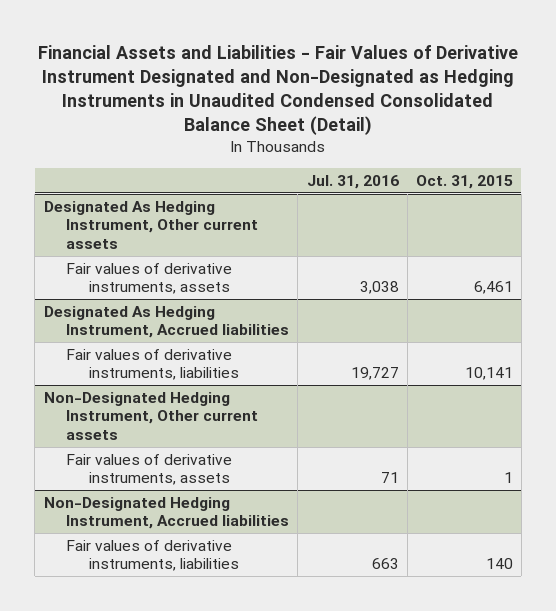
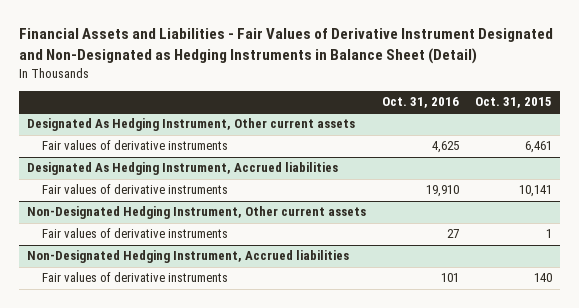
- Financial Assets and Liabilities - Fair Values of Derivative Instrument Designated and Non-Designated as Hedging Instruments in Unaudited Condensed Consolidated Balance Sheet (Detail)
+ Financial Assets and Liabilities - Fair Values of Derivative Instrument Designated and Non-Designated as Hedging Instruments in Balance Sheet (Detail)
- | Jul. 31, 2016 | Oct. 31, 2015
+ | Oct. 31, 2016 | Oct. 31, 2015
@ Designated As Hedging Instrument, Other current assets
- Fair values of derivative instruments, assets | 3,038 | 6,461
+ Fair values of derivative instruments | 4,625 | 6,461
@ Designated As Hedging Instrument, Accrued liabilities
- Fair values of derivative instruments, liabilities | 19,727 | 10,141
+ Fair values of derivative instruments | 19,910 | 10,141
@ Non-Designated Hedging Instrument, Other current assets
- Fair values of derivative instruments, assets | 71 | 1
+ Fair values of derivative instruments | 27 | 1
@ Non-Designated Hedging Instrument, Accrued liabilities
- Fair values of derivative instruments, liabilities | 663 | 140
+ Fair values of derivative instruments | 101 | 140

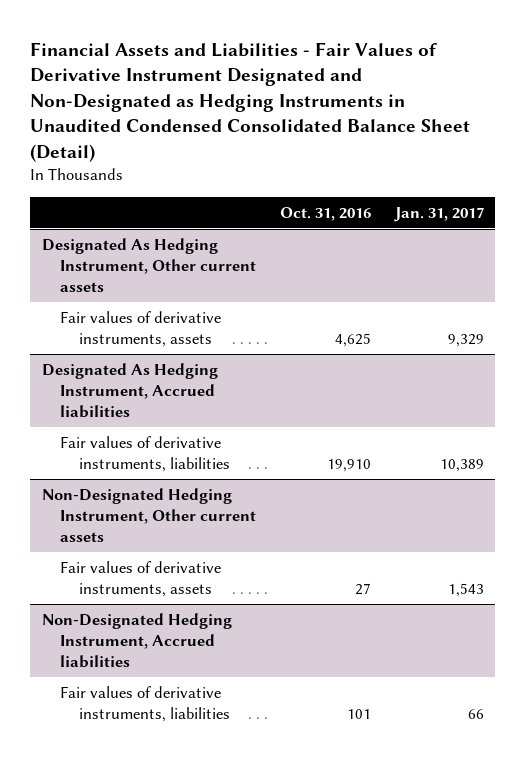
- Financial Assets and Liabilities - Fair Values of Derivative Instrument Designated and Non-Designated as Hedging Instruments in Balance Sheet (Detail)
+ Financial Assets and Liabilities - Fair Values of Derivative Instrument Designated and Non-Designated as Hedging Instruments in Unaudited Condensed Consolidated Balance Sheet (Detail)
- | Oct. 31, 2016 | Oct. 31, 2015
+ | Oct. 31, 2016 | Jan. 31, 2017
@ Designated As Hedging Instrument, Other current assets
- Fair values of derivative instruments | 4,625 | 6,461
+ Fair values of derivative instruments, assets | 4,625 | 9,329
@ Designated As Hedging Instrument, Accrued liabilities
- Fair values of derivative instruments | 19,910 | 10,141
+ Fair values of derivative instruments, liabilities | 19,910 | 10,389
@ Non-Designated Hedging Instrument, Other current assets
- Fair values of derivative instruments | 27 | 1
+ Fair values of derivative instruments, assets | 27 | 1,543
@ Non-Designated Hedging Instrument, Accrued liabilities
- Fair values of derivative instruments | 101 | 140
+ Fair values of derivative instruments, liabilities | 101 | 66

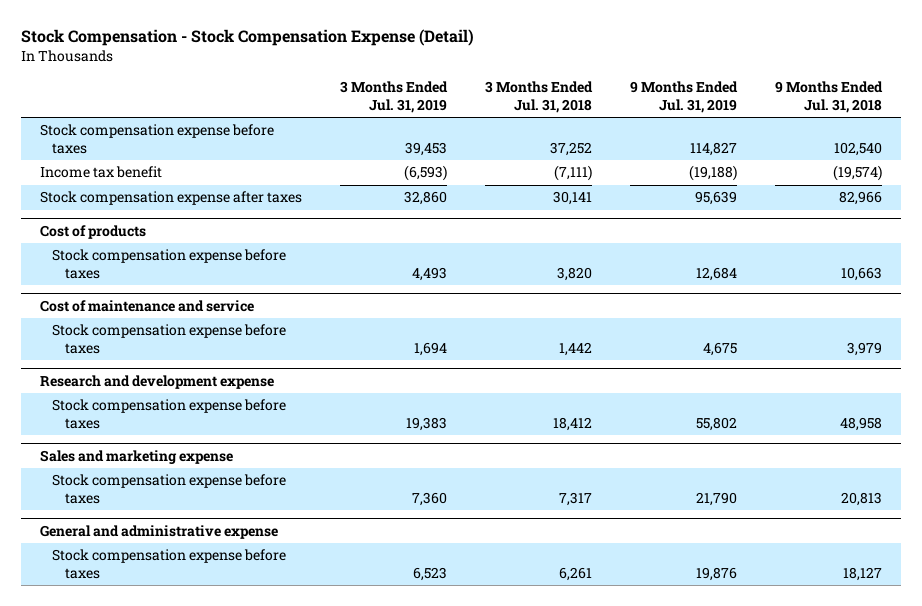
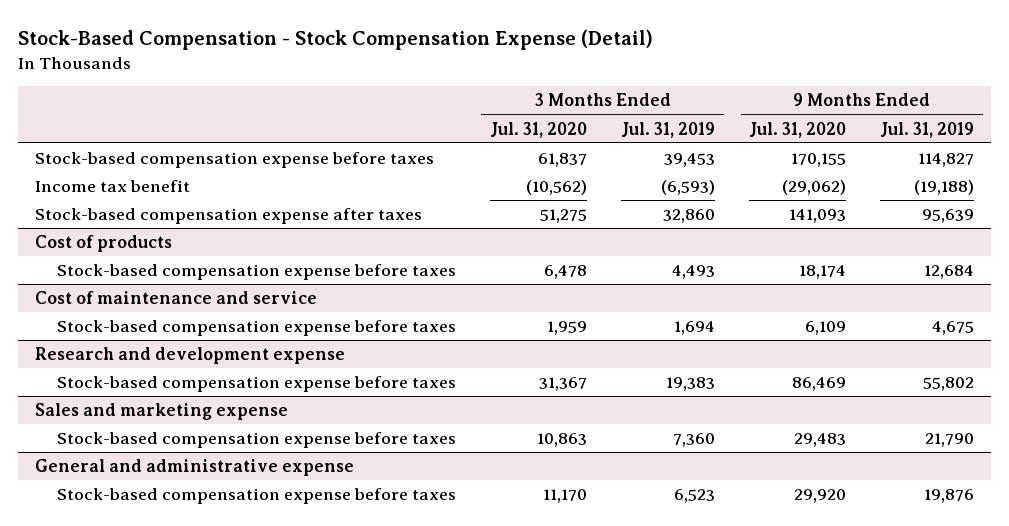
- Stock Compensation - Stock Compensation Expense (Detail)
+ Stock-Based Compensation - Stock Compensation Expense (Detail)
- | 3 Months Ended Jul. 31, 2019 | 3 Months Ended Jul. 31, 2018 | 9 Months Ended Jul. 31, 2019 | 9 Months Ended Jul. 31, 2018
+ | 3 Months Ended Jul. 31, 2020 | 3 Months Ended Jul. 31, 2019 | 9 Months Ended Jul. 31, 2020 | 9 Months Ended Jul. 31, 2019
- Stock compensation expense before taxes | 39,453 | 37,252 | 114,827 | 102,540
+ Stock-based compensation expense before taxes | 61,837 | 39,453 | 170,155 | 114,827
- Stock compensation expense after taxes | 32,860 | 30,141 | 95,639 | 82,966
+ Stock-based compensation expense after taxes | 51,275 | 32,860 | 141,093 | 95,639
@ Cost of products
- Stock compensation expense before taxes | 4,493 | 3,820 | 12,684 | 10,663
+ Stock-based compensation expense before taxes | 6,478 | 4,493 | 18,174 | 12,684
@ Cost of maintenance and service
- Stock compensation expense before taxes | 1,694 | 1,442 | 4,675 | 3,979
+ Stock-based compensation expense before taxes | 1,959 | 1,694 | 6,109 | 4,675
@ Research and development expense
- Stock compensation expense before taxes | 19,383 | 18,412 | 55,802 | 48,958
+ Stock-based compensation expense before taxes | 31,367 | 19,383 | 86,469 | 55,802
@ Sales and marketing expense
- Stock compensation expense before taxes | 7,360 | 7,317 | 21,790 | 20,813
+ Stock-based compensation expense before taxes | 10,863 | 7,360 | 29,483 | 21,790
@ General and administrative expense
- Stock compensation expense before taxes | 6,523 | 6,261 | 19,876 | 18,127
+ Stock-based compensation expense before taxes | 11,170 | 6,523 | 29,920 | 19,876

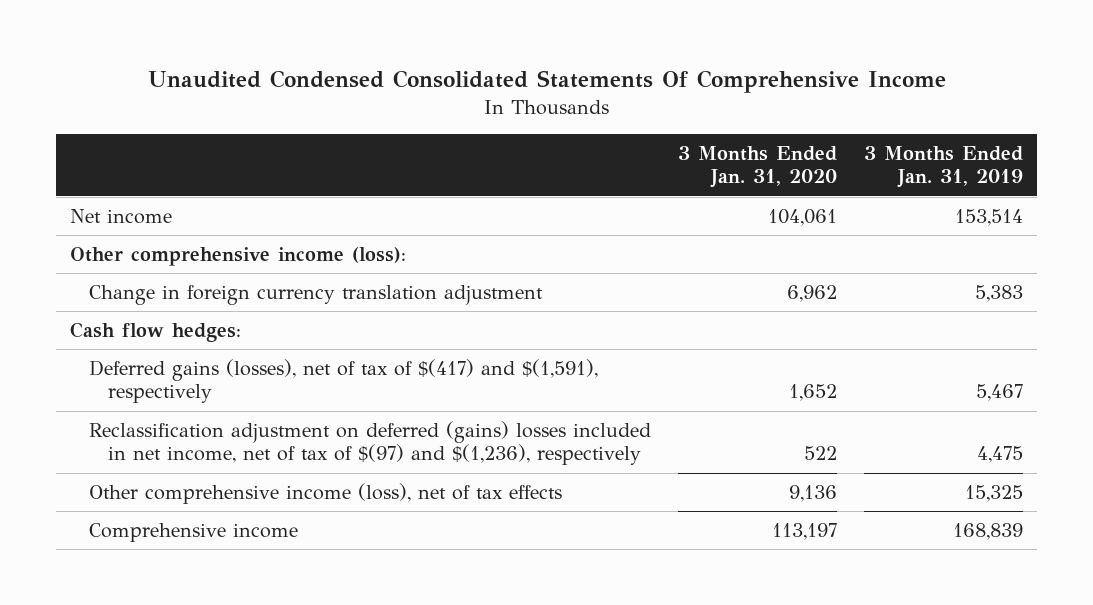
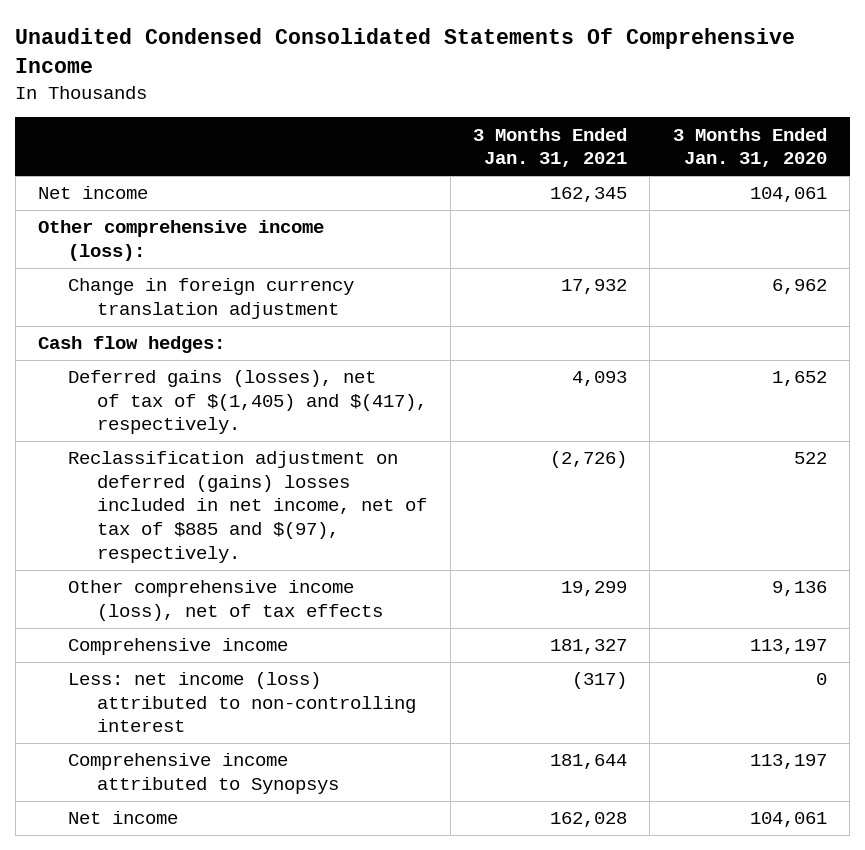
- | 3 Months Ended Jan. 31, 2020 | 3 Months Ended Jan. 31, 2019
+ | 3 Months Ended Jan. 31, 2021 | 3 Months Ended Jan. 31, 2020
- Deferred gains (losses), net of tax of $(417) and $(1,591), respectively | 1,652 | 5,467
- Reclassification adjustment on deferred (gains) losses included in net income, net of tax of $(97) and $(1,236), respectively | 522 | 4,475
+ Deferred gains (losses), net of tax of $(1,405) and $(417), respectively. | 4,093 | 1,652
+ Reclassification adjustment on deferred (gains) losses included in net income, net of tax of $885 and $(97), respectively. | (2,726) | 522
+ Less: net income (loss) attributed to non-controlling interest | (317) | 0
+ Comprehensive income attributed to Synopsys | 181,644 | 113,197
+ Net income | 162,028 | 104,061

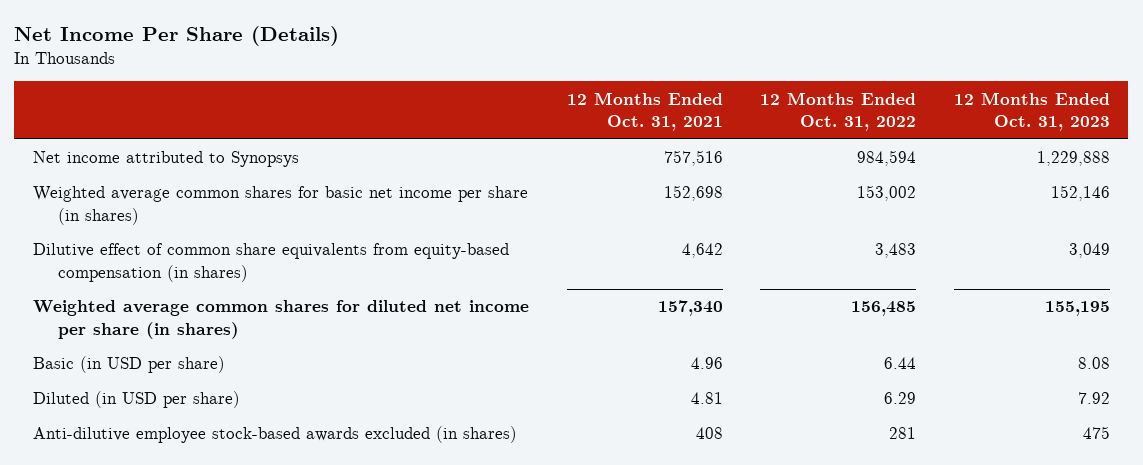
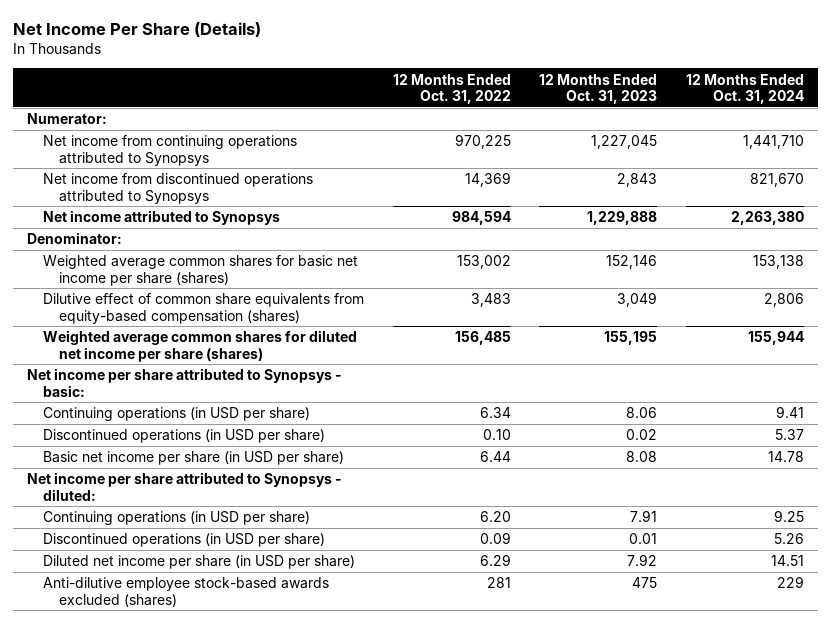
- | 12 Months Ended Oct. 31, 2021 | 12 Months Ended Oct. 31, 2022 | 12 Months Ended Oct. 31, 2023
+ | 12 Months Ended Oct. 31, 2022 | 12 Months Ended Oct. 31, 2023 | 12 Months Ended Oct. 31, 2024
+ Numerator:
+ Net income from continuing operations attributed to Synopsys | 970,225 | 1,227,045 | 1,441,710
+ Net income from discontinued operations attributed to Synopsys | 14,369 | 2,843 | 821,670
- Weighted average common shares for basic net income per share (in shares) | 152,698 | 153,002 | 152,146
- Dilutive effect of common share equivalents from equity-based compensation (in shares) | 4,642 | 3,483 | 3,049
- Weighted average common shares for diluted net income per share (in shares) | 157,340 | 156,485 | 155,195
- Basic (in USD per share) | 4.96 | 6.44 | 8.08
- Diluted (in USD per share) | 4.81 | 6.29 | 7.92
- Anti-dilutive employee stock-based awards excluded (in shares) | 408 | 281 | 475
+ Denominator:
+ Weighted average common shares for basic net income per share (shares) | 153,002 | 152,146 | 153,138
+ Dilutive effect of common share equivalents from equity-based compensation (shares) | 3,483 | 3,049 | 2,806
+ Weighted average common shares for diluted net income per share (shares) | 156,485 | 155,195 | 155,944
+ Net income per share attributed to Synopsys - basic:
+ Continuing operations (in USD per share) | 6.34 | 8.06 | 9.41
+ Discontinued operations (in USD per share) | 0.10 | 0.02 | 5.37
+ Basic net income per share (in USD per share) | 6.44 | 8.08 | 14.78
+ Net income per share attributed to Synopsys - diluted:
+ Continuing operations (in USD per share) | 6.20 | 7.91 | 9.25
+ Discontinued operations (in USD per share) | 0.09 | 0.01 | 5.26
+ Diluted net income per share (in USD per share) | 6.29 | 7.92 | 14.51
+ Anti-dilutive employee stock-based awards excluded (shares) | 281 | 475 | 229

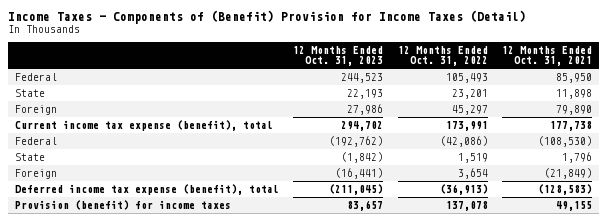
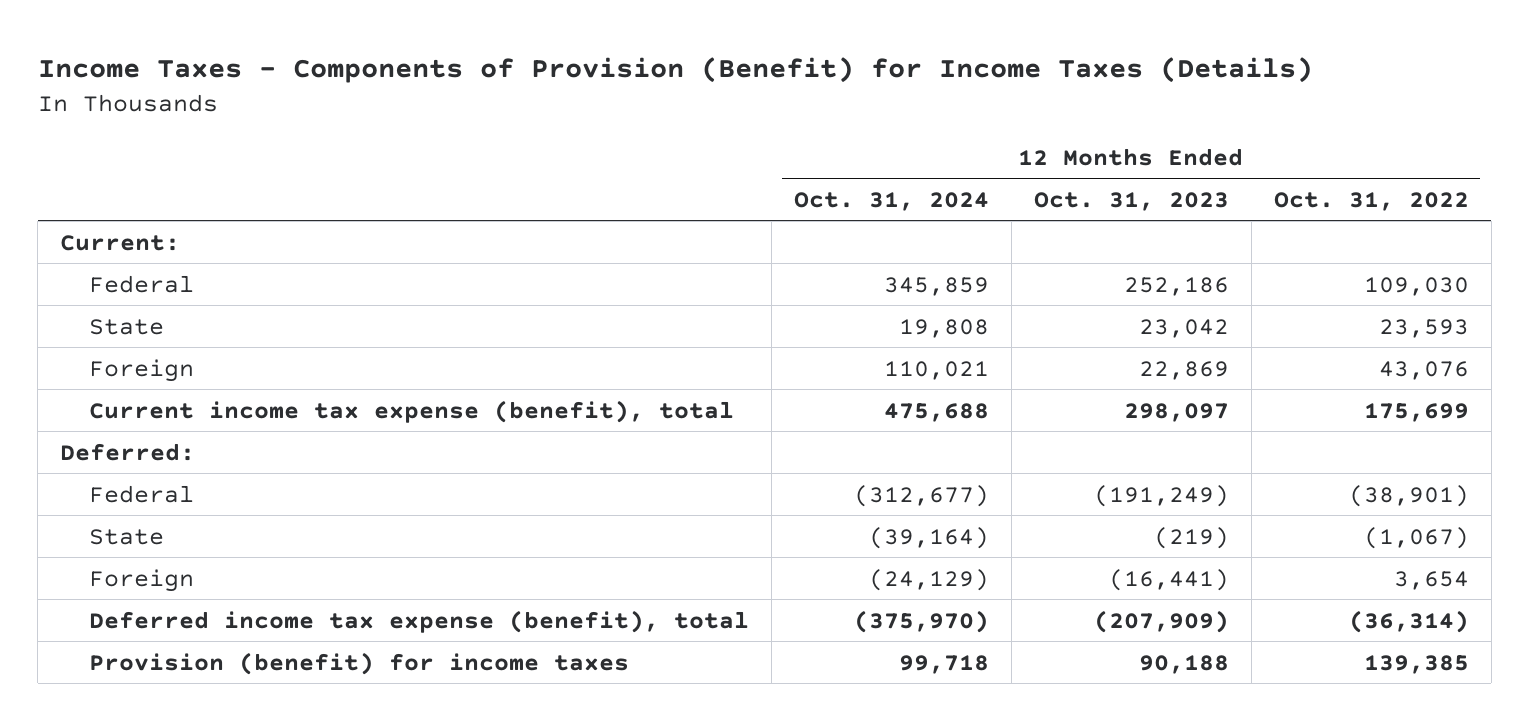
- Income Taxes - Components of (Benefit) Provision for Income Taxes (Detail)
+ Income Taxes - Components of Provision (Benefit) for Income Taxes (Details)
- | 12 Months Ended Oct. 31, 2023 | 12 Months Ended Oct. 31, 2022 | 12 Months Ended Oct. 31, 2021
+ | 12 Months Ended Oct. 31, 2024 | 12 Months Ended Oct. 31, 2023 | 12 Months Ended Oct. 31, 2022
- Federal | 244,523 | 105,493 | 85,950
- State | 22,193 | 23,201 | 11,898
- Foreign | 27,986 | 45,297 | 79,890
- Current income tax expense (benefit), total | 294,702 | 173,991 | 177,738
- Federal | (192,762) | (42,086) | (108,530)
- State | (1,842) | 1,519 | 1,796
+ Current:
+ Federal | 345,859 | 252,186 | 109,030
+ State | 19,808 | 23,042 | 23,593
+ Foreign | 110,021 | 22,869 | 43,076
+ Current income tax expense (benefit), total | 475,688 | 298,097 | 175,699
+ Deferred:
+ Federal | (312,677) | (191,249) | (38,901)
+ State | (39,164) | (219) | (1,067)
- Deferred income tax expense (benefit), total | (211,045) | (36,913) | (128,583)
- Provision (benefit) for income taxes | 83,657 | 137,078 | 49,155
+ Deferred income tax expense (benefit), total | (375,970) | (207,909) | (36,314)
+ Provision (benefit) for income taxes | 99,718 | 90,188 | 139,385

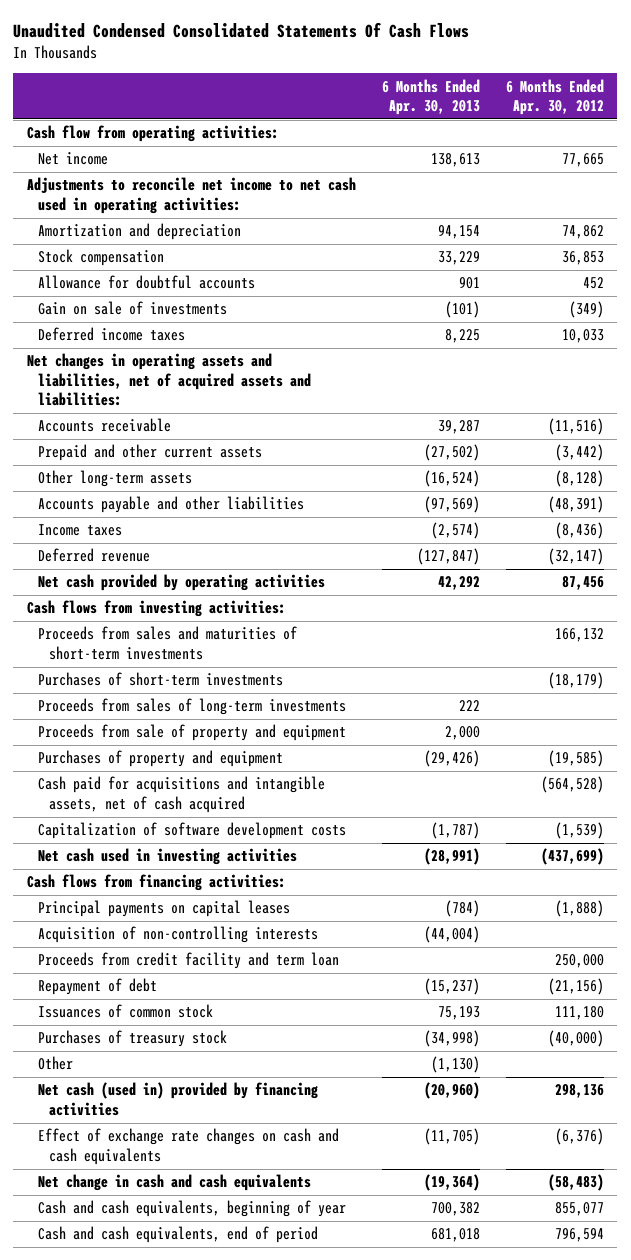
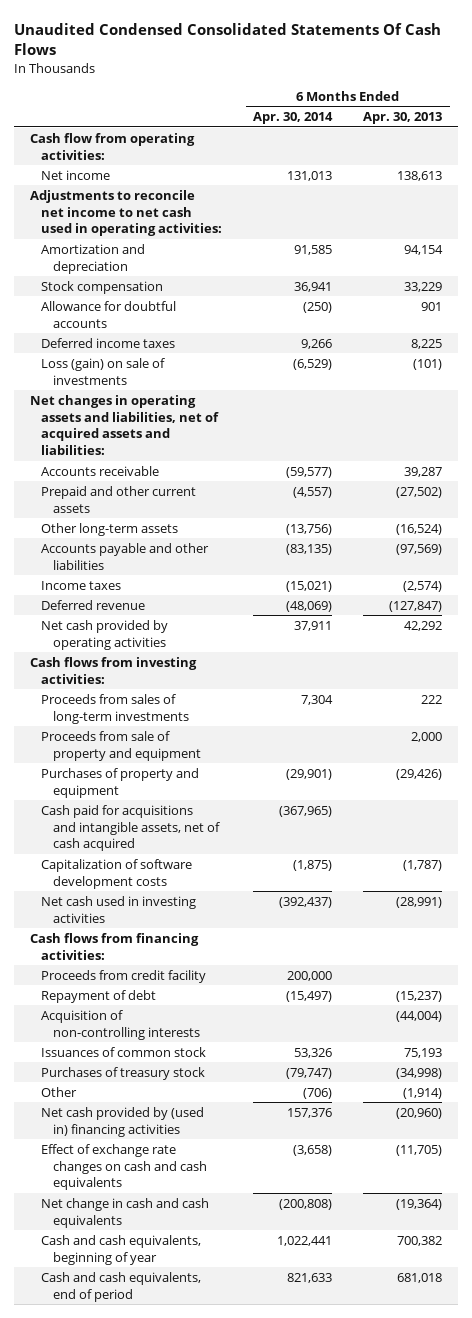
- | 6 Months Ended Apr. 30, 2013 | 6 Months Ended Apr. 30, 2012
+ | 6 Months Ended Apr. 30, 2014 | 6 Months Ended Apr. 30, 2013
- Gain on sale of investments | (101) | (349)
+ Loss (gain) on sale of investments | (6,529) | (101)
- Proceeds from sales and maturities of short-term investments | | 166,132
- Purchases of short-term investments | | (18,179)
- Principal payments on capital leases | (784) | (1,888)
- Proceeds from credit facility and term loan | | 250,000
+ Proceeds from credit facility | 200,000 |
moved down: Acquisition of non-controlling interests | | (44,004)
- Other | (1,130) |
- Net cash (used in) provided by financing activities | (20,960) | 298,136
+ Other | (706) | (1,914)
+ Net cash provided by (used in) financing activities | 157,376 | (20,960)

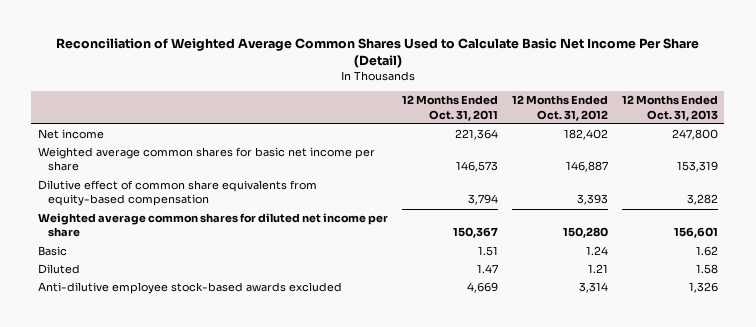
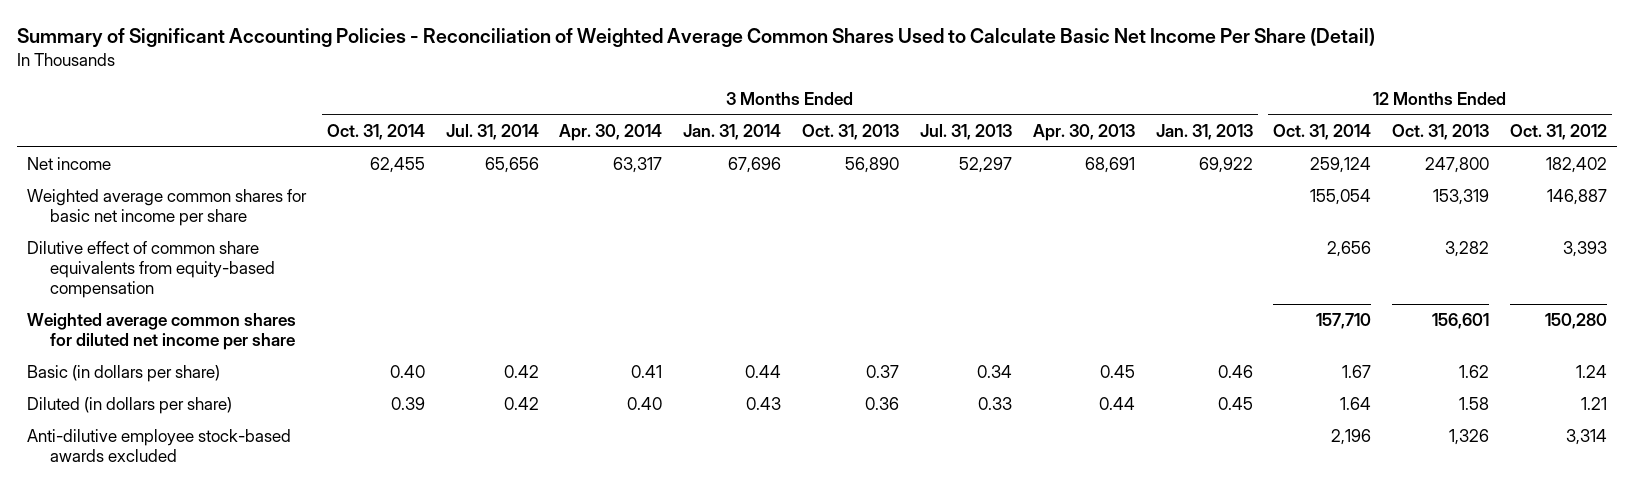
- Reconciliation of Weighted Average Common Shares Used to Calculate Basic Net Income Per Share (Detail)
+ Summary of Significant Accounting Policies - Reconciliation of Weighted Average Common Shares Used to Calculate Basic Net Income Per Share (Detail)
- | 12 Months Ended Oct. 31, 2011 | 12 Months Ended Oct. 31, 2012 | 12 Months Ended Oct. 31, 2013
+ | 3 Months Ended Oct. 31, 2014 | 3 Months Ended Jul. 31, 2014 | 3 Months Ended Apr. 30, 2014 | 3 Months Ended Jan. 31, 2014 | 3 Months Ended Oct. 31, 2013 | 3 Months Ended Jul. 31, 2013 | 3 Months Ended Apr. 30, 2013 | 3 Months Ended Jan. 31, 2013 | 12 Months Ended Oct. 31, 2014 | 12 Months Ended Oct. 31, 2013 | 12 Months Ended Oct. 31, 2012
- Basic | 1.51 | 1.24 | 1.62
- Diluted | 1.47 | 1.21 | 1.58
+ Basic (in dollars per share) | 0.40 | 0.42 | 0.41 | 0.44 | 0.37 | 0.34 | 0.45 | 0.46 | 1.67 | 1.62 | 1.24
+ Diluted (in dollars per share) | 0.39 | 0.42 | 0.40 | 0.43 | 0.36 | 0.33 | 0.44 | 0.45 | 1.64 | 1.58 | 1.21

